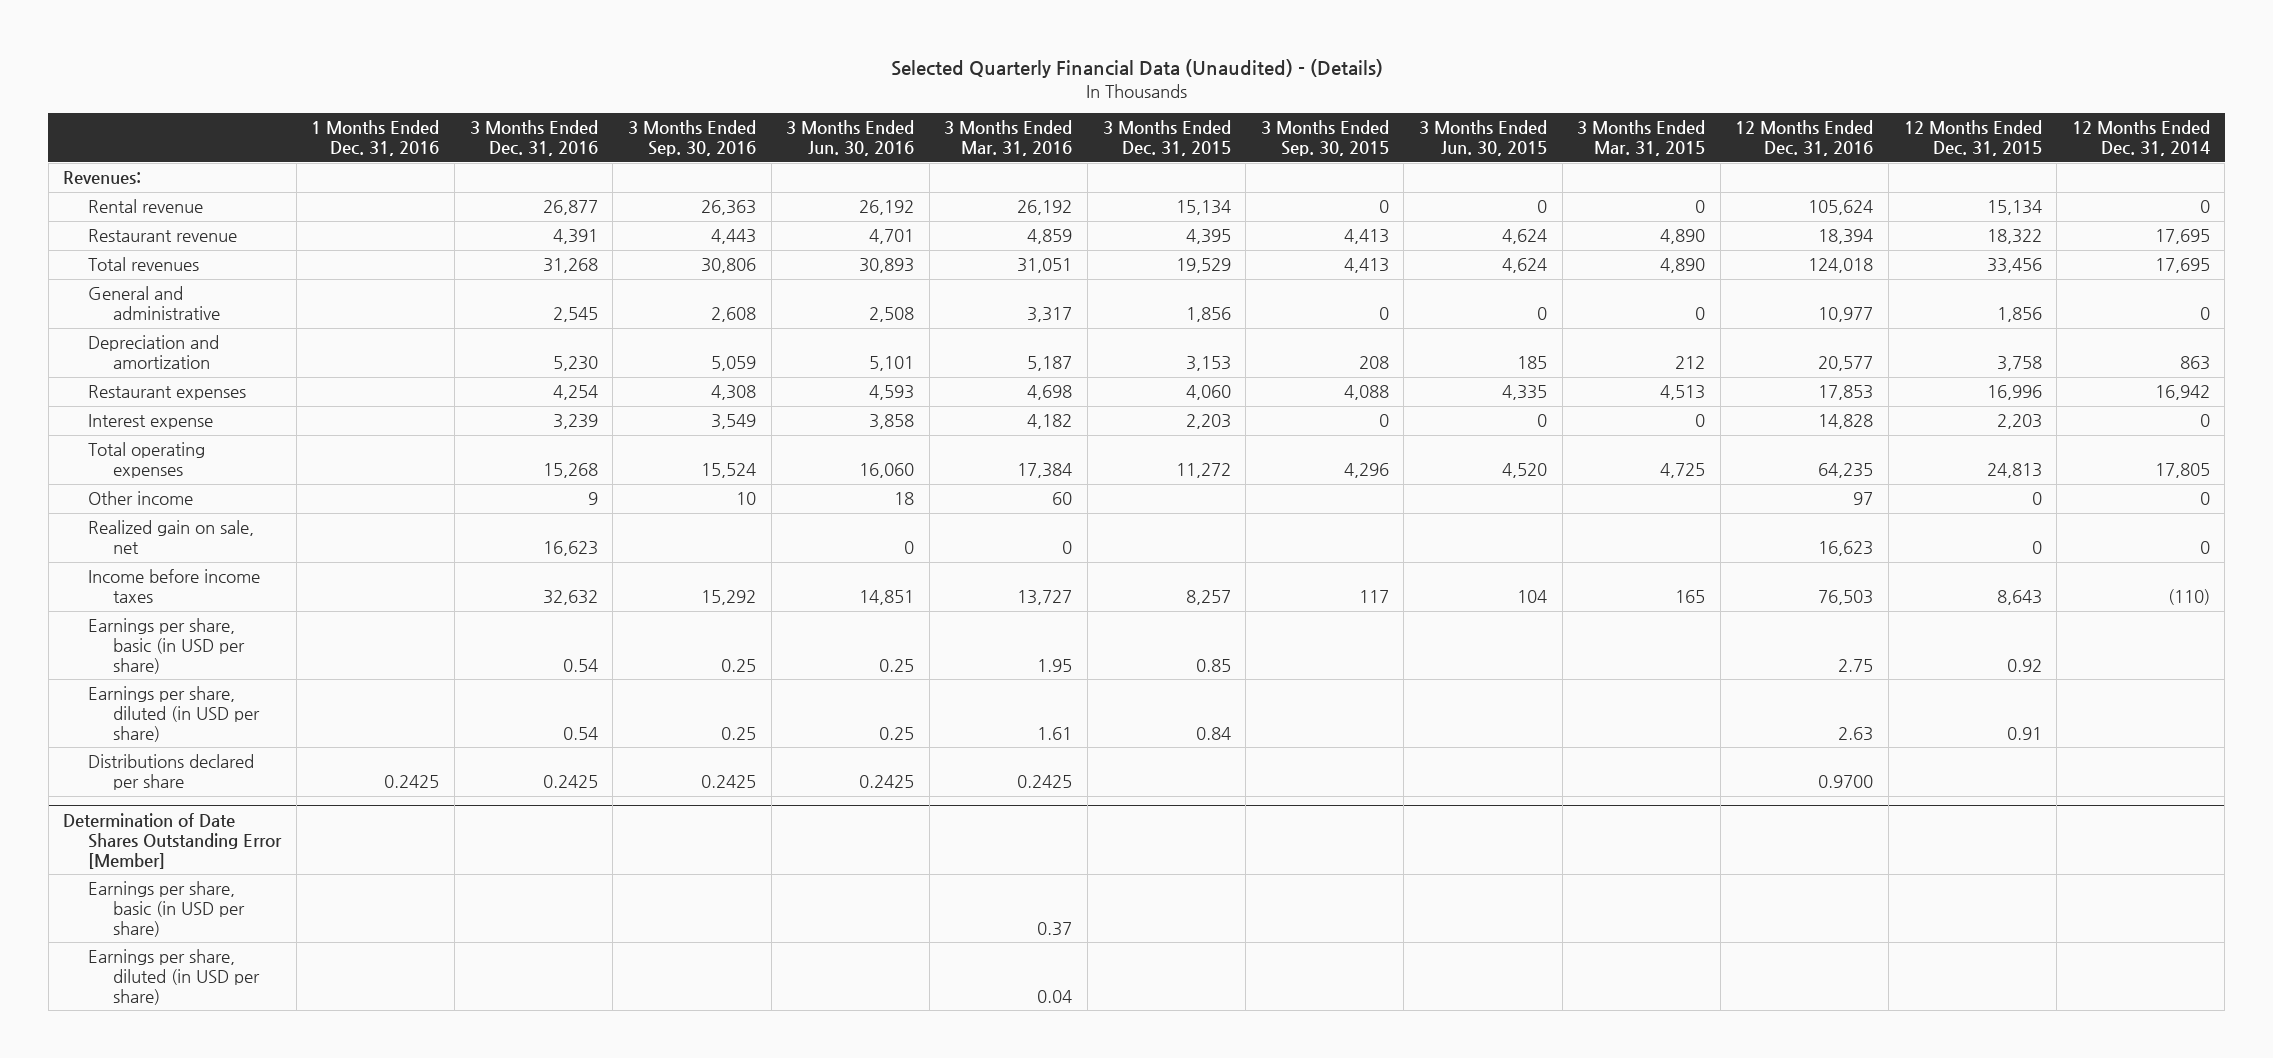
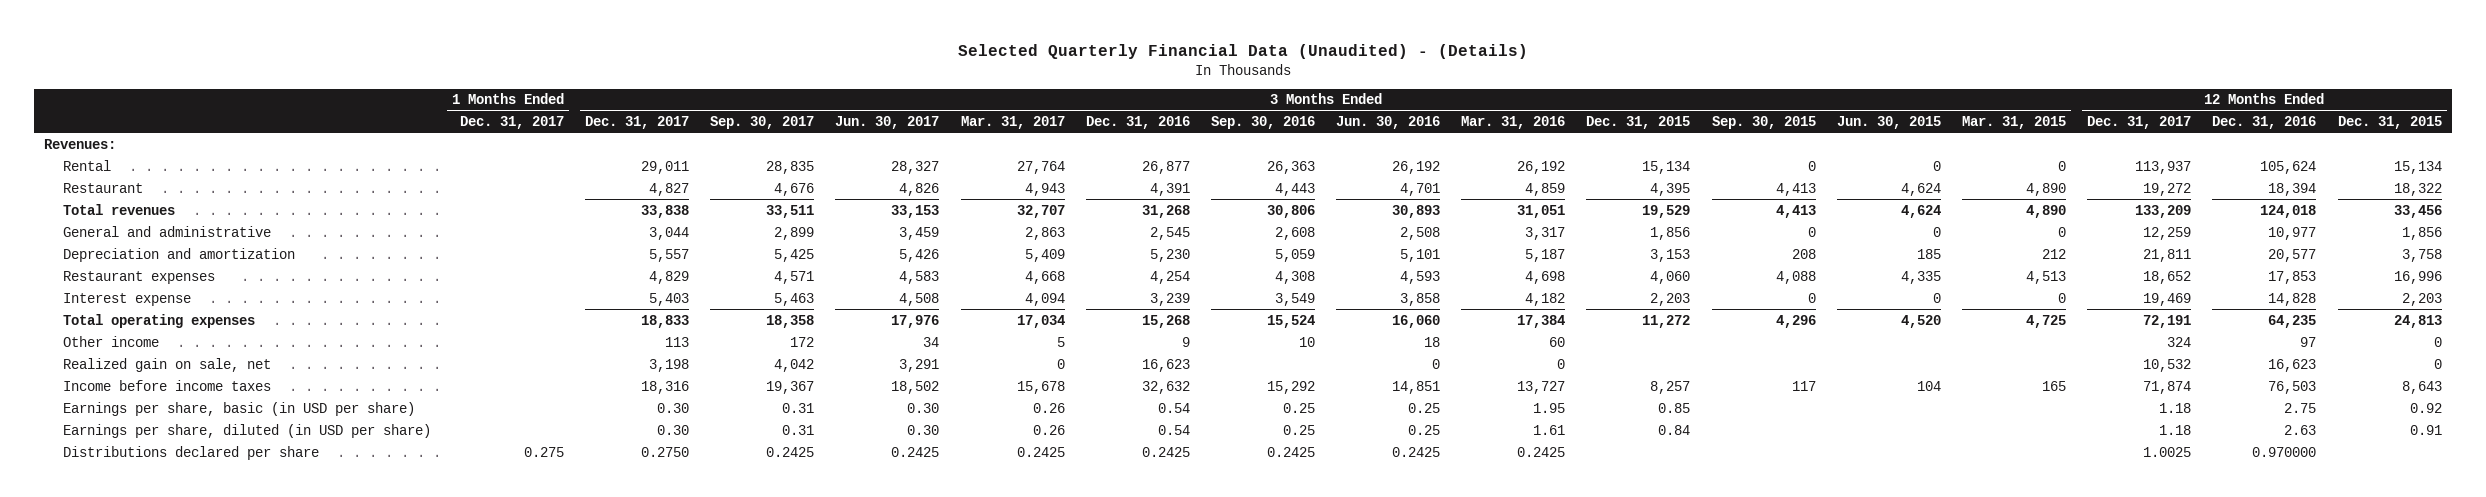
- | 1 Months Ended Dec. 31, 2016 | 3 Months Ended Dec. 31, 2016 | 3 Months Ended Sep. 30, 2016 | 3 Months Ended Jun. 30, 2016 | 3 Months Ended Mar. 31, 2016 | 3 Months Ended Dec. 31, 2015 | 3 Months Ended Sep. 30, 2015 | 3 Months Ended Jun. 30, 2015 | 3 Months Ended Mar. 31, 2015 | 12 Months Ended Dec. 31, 2016 | 12 Months Ended Dec. 31, 2015 | 12 Months Ended Dec. 31, 2014
+ | 1 Months Ended Dec. 31, 2017 | 3 Months Ended Dec. 31, 2017 | 3 Months Ended Sep. 30, 2017 | 3 Months Ended Jun. 30, 2017 | 3 Months Ended Mar. 31, 2017 | 3 Months Ended Dec. 31, 2016 | 3 Months Ended Sep. 30, 2016 | 3 Months Ended Jun. 30, 2016 | 3 Months Ended Mar. 31, 2016 | 3 Months Ended Dec. 31, 2015 | 3 Months Ended Sep. 30, 2015 | 3 Months Ended Jun. 30, 2015 | 3 Months Ended Mar. 31, 2015 | 12 Months Ended Dec. 31, 2017 | 12 Months Ended Dec. 31, 2016 | 12 Months Ended Dec. 31, 2015
- Rental revenue | | 26,877 | 26,363 | 26,192 | 26,192 | 15,134 | 0 | 0 | 0 | 105,624 | 15,134 | 0
- Restaurant revenue | | 4,391 | 4,443 | 4,701 | 4,859 | 4,395 | 4,413 | 4,624 | 4,890 | 18,394 | 18,322 | 17,695
+ Rental | | 29,011 | 28,835 | 28,327 | 27,764 | 26,877 | 26,363 | 26,192 | 26,192 | 15,134 | 0 | 0 | 0 | 113,937 | 105,624 | 15,134
+ Restaurant | | 4,827 | 4,676 | 4,826 | 4,943 | 4,391 | 4,443 | 4,701 | 4,859 | 4,395 | 4,413 | 4,624 | 4,890 | 19,272 | 18,394 | 18,322
- Distributions declared per share | 0.2425 | 0.2425 | 0.2425 | 0.2425 | 0.2425 | | | | | 0.9700 | |
- Determination of Date Shares Outstanding Error [Member]
- Earnings per share, basic (in USD per share) | | | | | 0.37 | | | | | | |
- Earnings per share, diluted (in USD per share) | | | | | 0.04 | | | | | | |
+ Distributions declared per share | 0.275 | 0.2750 | 0.2425 | 0.2425 | 0.2425 | 0.2425 | 0.2425 | 0.2425 | 0.2425 | | | | | 1.0025 | 0.970000 |

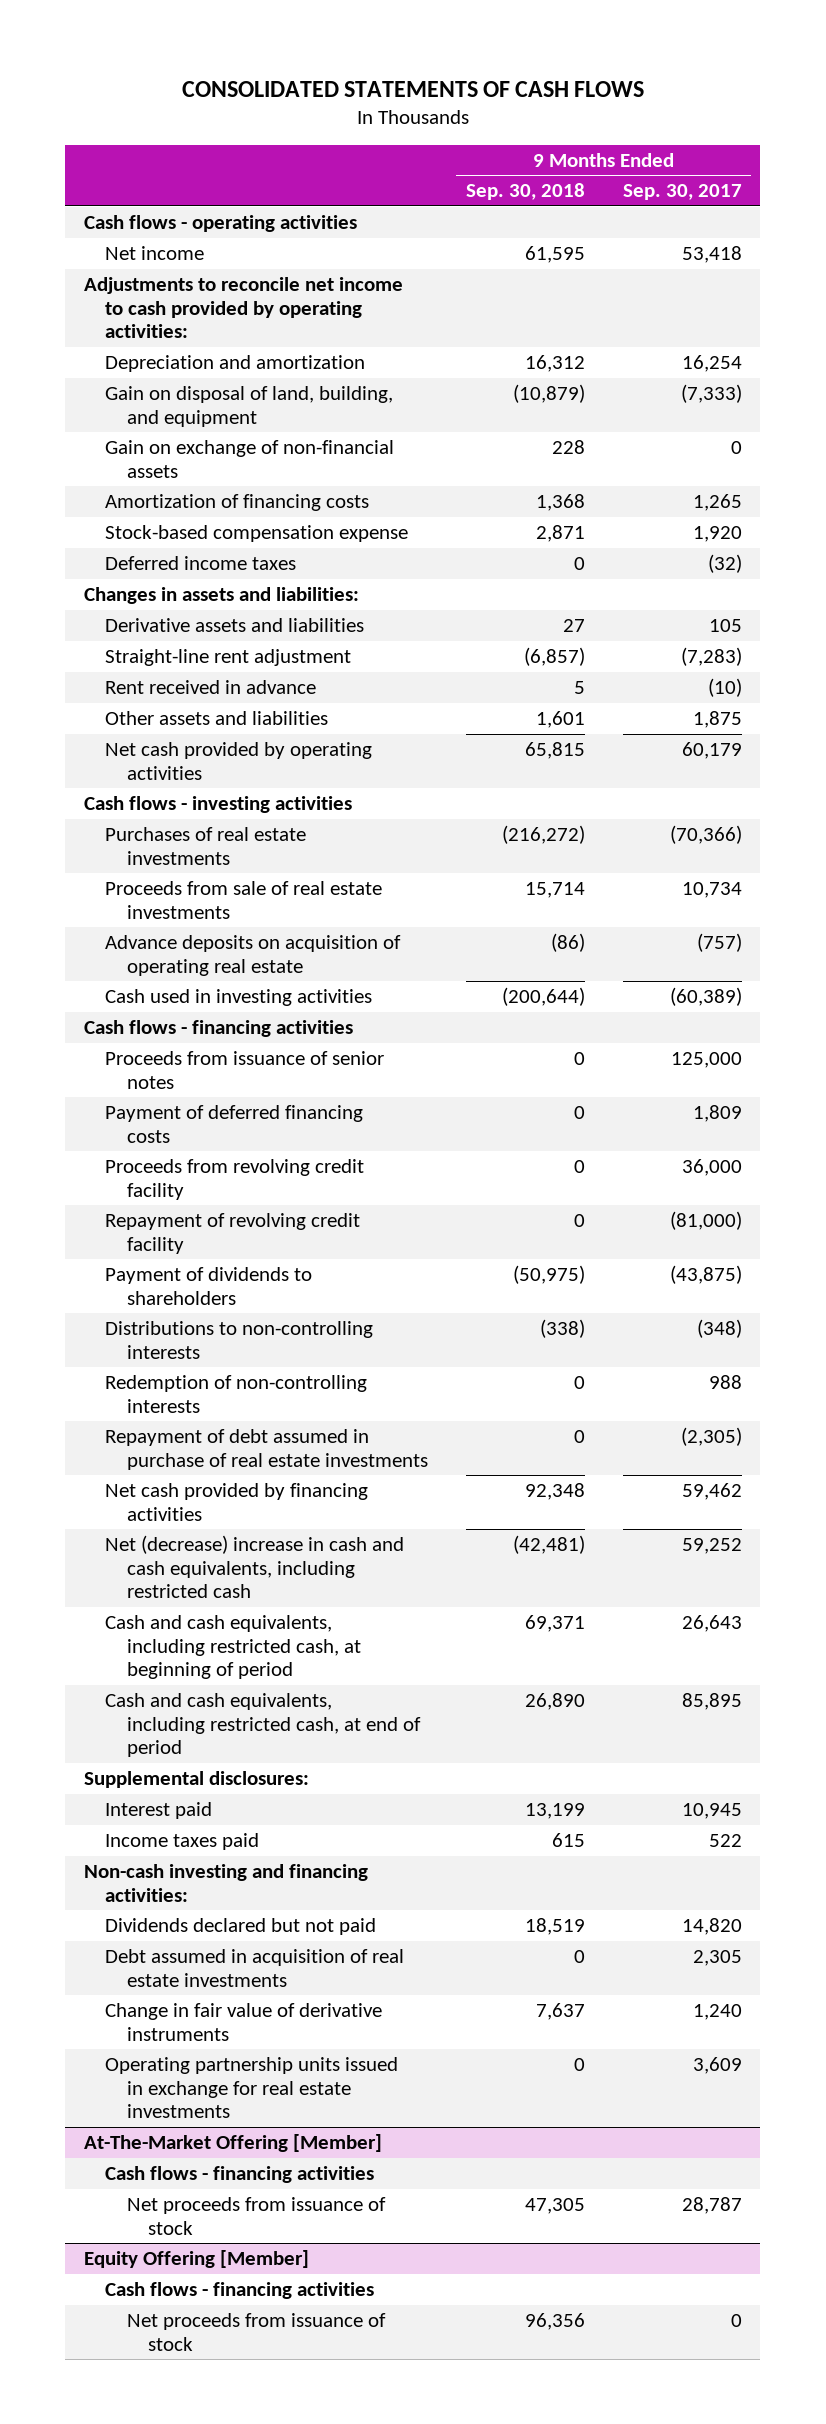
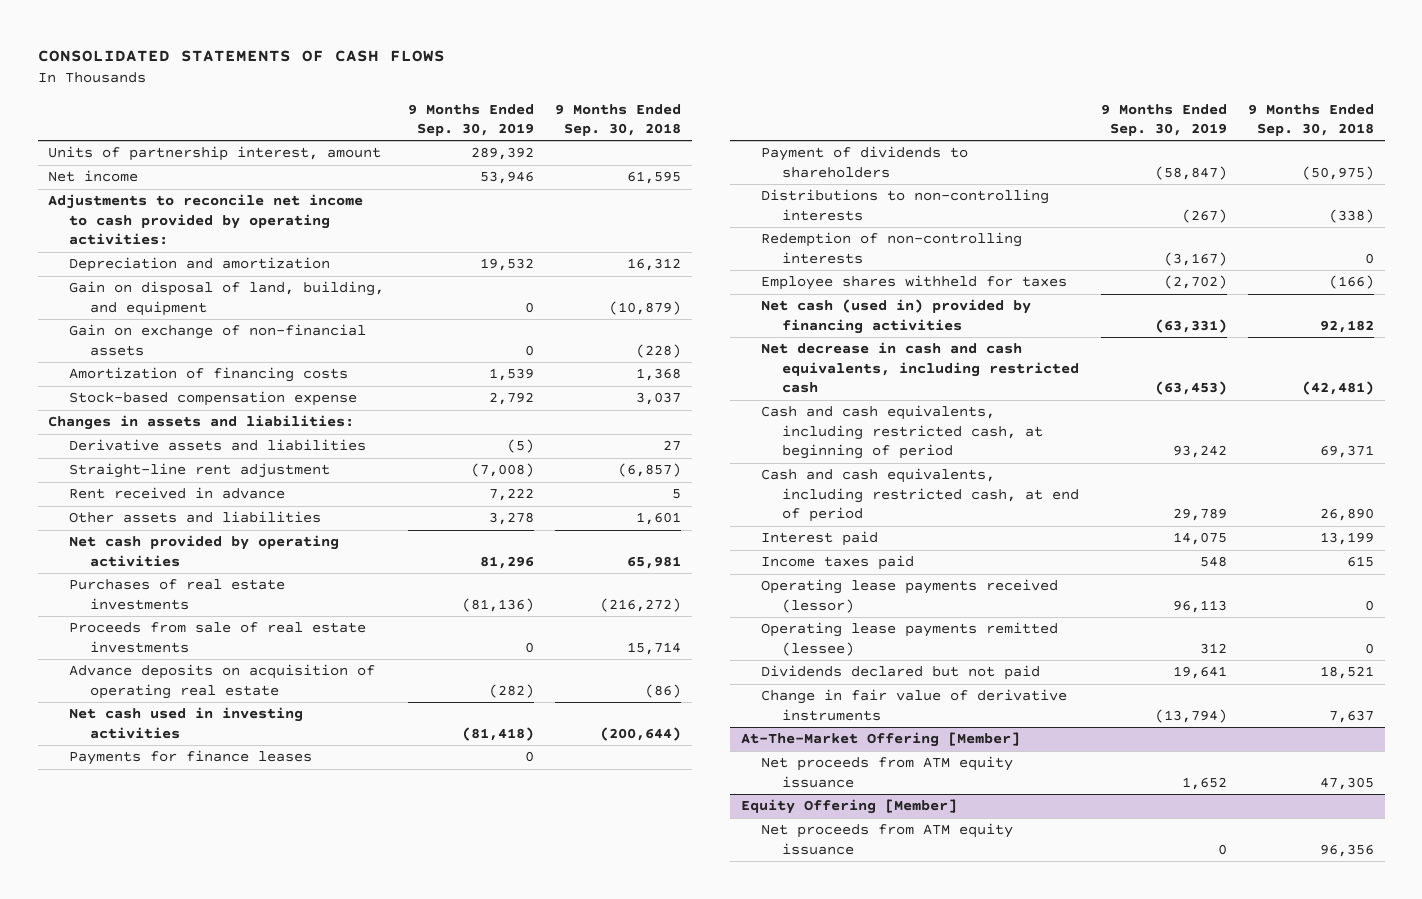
- | 9 Months Ended Sep. 30, 2018 | 9 Months Ended Sep. 30, 2017
+ | 9 Months Ended Sep. 30, 2019 | 9 Months Ended Sep. 30, 2018
- Cash flows - operating activities
+ Units of partnership interest, amount | 289,392 |
- Gain on exchange of non-financial assets | 228 | 0
+ Gain on exchange of non-financial assets | 0 | (228)
- Stock-based compensation expense | 2,871 | 1,920
- Deferred income taxes | 0 | (32)
+ Stock-based compensation expense | 2,792 | 3,037
- Net cash provided by operating activities | 65,815 | 60,179
- Cash flows - investing activities
+ Net cash provided by operating activities | 81,296 | 65,981
- Cash used in investing activities | (200,644) | (60,389)
- Cash flows - financing activities
- Proceeds from issuance of senior notes | 0 | 125,000
- Payment of deferred financing costs | 0 | 1,809
- Proceeds from revolving credit facility | 0 | 36,000
- Repayment of revolving credit facility | 0 | (81,000)
+ Net cash used in investing activities | (81,418) | (200,644)
+ Payments for finance leases | 0 |
- Repayment of debt assumed in purchase of real estate investments | 0 | (2,305)
- Net cash provided by financing activities | 92,348 | 59,462
- Net (decrease) increase in cash and cash equivalents, including restricted cash | (42,481) | 59,252
+ Employee shares withheld for taxes | (2,702) | (166)
+ Net cash (used in) provided by financing activities | (63,331) | 92,182
+ Net decrease in cash and cash equivalents, including restricted cash | (63,453) | (42,481)
- Supplemental disclosures:
- Non-cash investing and financing activities:
- Dividends declared but not paid | 18,519 | 14,820
- Debt assumed in acquisition of real estate investments | 0 | 2,305
+ Operating lease payments received (lessor) | 96,113 | 0
+ Operating lease payments remitted (lessee) | 312 | 0
+ Dividends declared but not paid | 19,641 | 18,521
- Operating partnership units issued in exchange for real estate investments | 0 | 3,609
@ At-The-Market Offering [Member]
- Cash flows - financing activities
- Net proceeds from issuance of stock | 47,305 | 28,787
+ Net proceeds from ATM equity issuance | 1,652 | 47,305
@ Equity Offering [Member]
- Cash flows - financing activities
- Net proceeds from issuance of stock | 96,356 | 0
+ Net proceeds from ATM equity issuance | 0 | 96,356

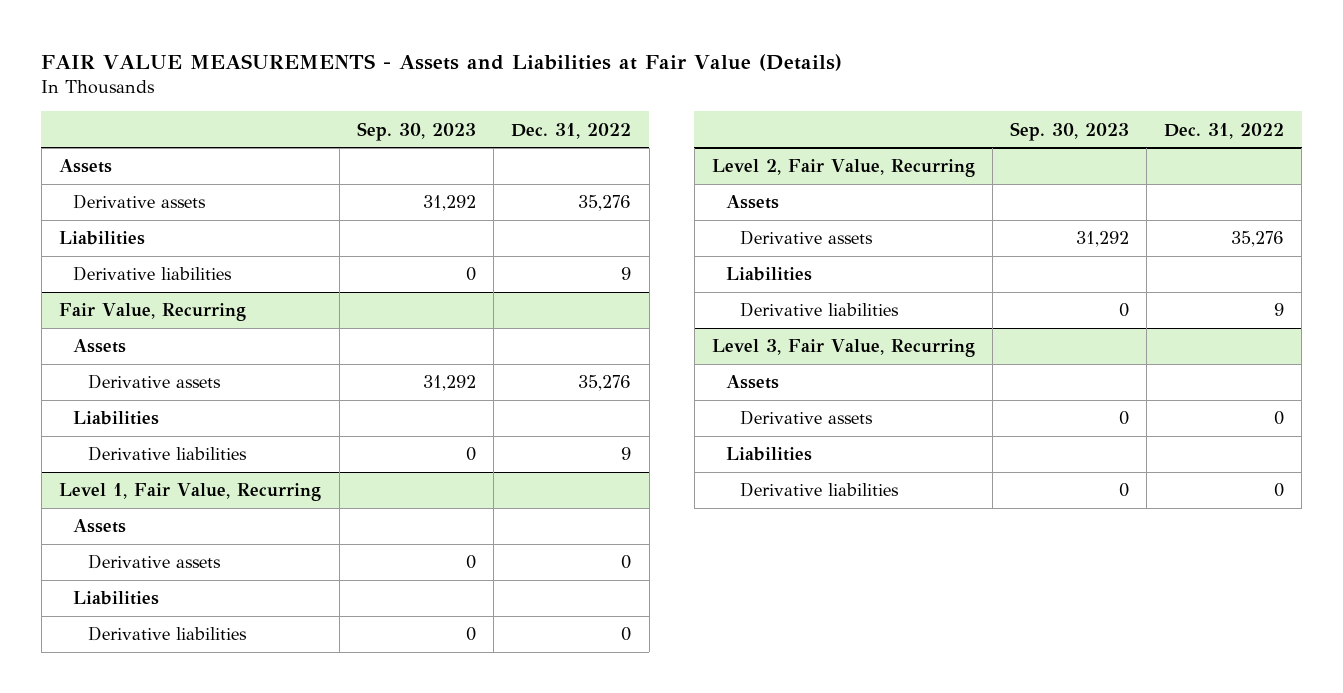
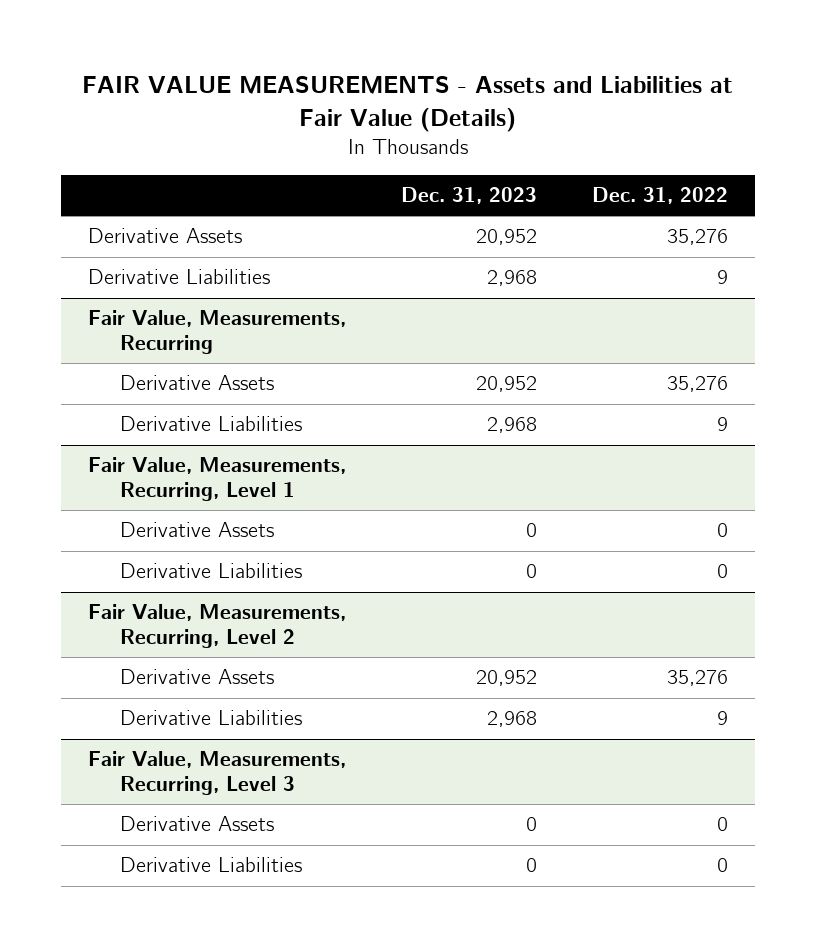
- | Sep. 30, 2023 | Dec. 31, 2022
+ | Dec. 31, 2023 | Dec. 31, 2022
- Assets
- Derivative assets | 31,292 | 35,276
- Liabilities
- Derivative liabilities | 0 | 9
- Fair Value, Recurring
- Assets
- Derivative assets | 31,292 | 35,276
- Liabilities
- Derivative liabilities | 0 | 9
- Level 1, Fair Value, Recurring
- Assets
- Derivative assets | 0 | 0
- Liabilities
- Derivative liabilities | 0 | 0
- Level 2, Fair Value, Recurring
- Assets
- Derivative assets | 31,292 | 35,276
- Liabilities
- Derivative liabilities | 0 | 9
- Level 3, Fair Value, Recurring
- Assets
- Derivative assets | 0 | 0
- Liabilities
- Derivative liabilities | 0 | 0
+ Derivative Assets | 20,952 | 35,276
+ Derivative Liabilities | 2,968 | 9
+ Fair Value, Measurements, Recurring
+ Derivative Assets | 20,952 | 35,276
+ Derivative Liabilities | 2,968 | 9
+ Fair Value, Measurements, Recurring, Level 1
+ Derivative Assets | 0 | 0
+ Derivative Liabilities | 0 | 0
+ Fair Value, Measurements, Recurring, Level 2
+ Derivative Assets | 20,952 | 35,276
+ Derivative Liabilities | 2,968 | 9
+ Fair Value, Measurements, Recurring, Level 3
+ Derivative Assets | 0 | 0
+ Derivative Liabilities | 0 | 0

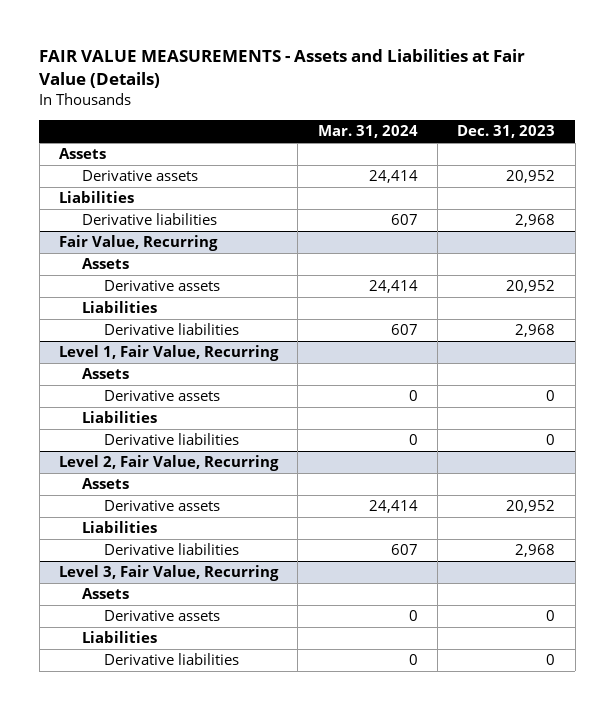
- | Dec. 31, 2023 | Dec. 31, 2022
+ | Mar. 31, 2024 | Dec. 31, 2023
- Derivative Assets | 20,952 | 35,276
- Derivative Liabilities | 2,968 | 9
- Fair Value, Measurements, Recurring
- Derivative Assets | 20,952 | 35,276
- Derivative Liabilities | 2,968 | 9
- Fair Value, Measurements, Recurring, Level 1
- Derivative Assets | 0 | 0
- Derivative Liabilities | 0 | 0
- Fair Value, Measurements, Recurring, Level 2
- Derivative Assets | 20,952 | 35,276
- Derivative Liabilities | 2,968 | 9
- Fair Value, Measurements, Recurring, Level 3
- Derivative Assets | 0 | 0
- Derivative Liabilities | 0 | 0
+ Assets
+ Derivative assets | 24,414 | 20,952
+ Liabilities
+ Derivative liabilities | 607 | 2,968
+ Fair Value, Recurring
+ Assets
+ Derivative assets | 24,414 | 20,952
+ Liabilities
+ Derivative liabilities | 607 | 2,968
+ Level 1, Fair Value, Recurring
+ Assets
+ Derivative assets | 0 | 0
+ Liabilities
+ Derivative liabilities | 0 | 0
+ Level 2, Fair Value, Recurring
+ Assets
+ Derivative assets | 24,414 | 20,952
+ Liabilities
+ Derivative liabilities | 607 | 2,968
+ Level 3, Fair Value, Recurring
+ Assets
+ Derivative assets | 0 | 0
+ Liabilities
+ Derivative liabilities | 0 | 0

